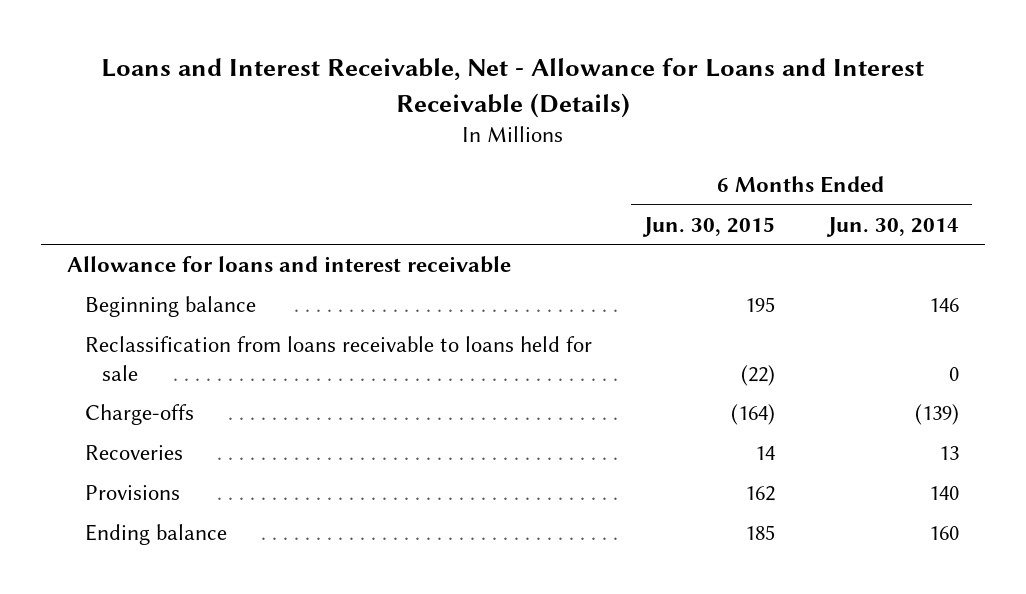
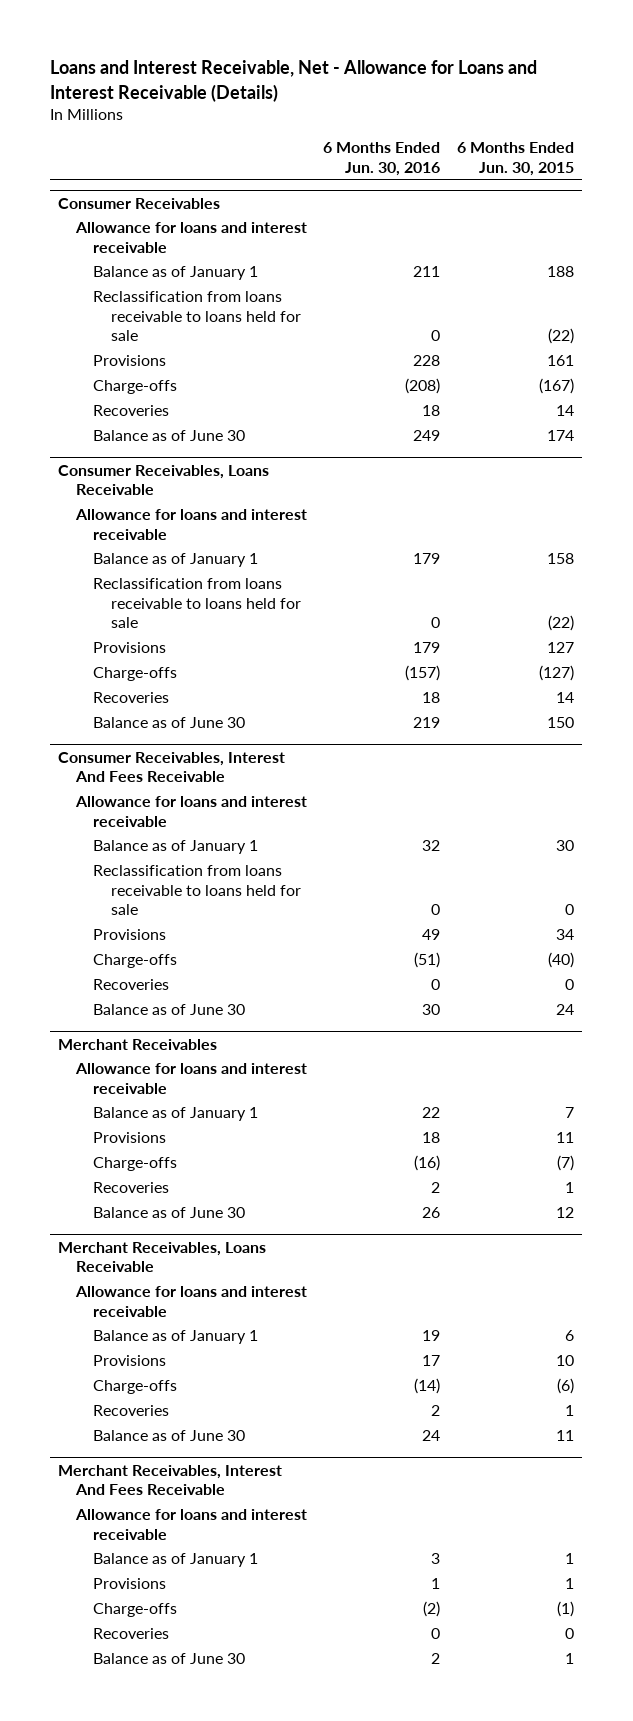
- | 6 Months Ended Jun. 30, 2015 | 6 Months Ended Jun. 30, 2014
+ | 6 Months Ended Jun. 30, 2016 | 6 Months Ended Jun. 30, 2015
+ Consumer Receivables
- Beginning balance | 195 | 146
+ Balance as of January 1 | 211 | 188
- Charge-offs | (164) | (139)
+ Provisions | 228 | 161
+ Charge-offs | (208) | (167)
- Provisions | 162 | 140
- Ending balance | 185 | 160
+ Balance as of June 30 | 249 | 174
+ Consumer Receivables, Loans Receivable
+ Allowance for loans and interest receivable
+ Balance as of January 1 | 179 | 158
+ Reclassification from loans receivable to loans held for sale | 0 | (22)
+ Provisions | 179 | 127
+ Charge-offs | (157) | (127)
+ Recoveries | 18 | 14
+ Balance as of June 30 | 219 | 150
+ Consumer Receivables, Interest And Fees Receivable
+ Allowance for loans and interest receivable
+ Balance as of January 1 | 32 | 30
+ Reclassification from loans receivable to loans held for sale | 0 | 0
+ Provisions | 49 | 34
+ Charge-offs | (51) | (40)
+ Recoveries | 0 | 0
+ Balance as of June 30 | 30 | 24
+ Merchant Receivables
+ Allowance for loans and interest receivable
+ Balance as of January 1 | 22 | 7
+ Provisions | 18 | 11
+ Charge-offs | (16) | (7)
+ Recoveries | 2 | 1
+ Balance as of June 30 | 26 | 12
+ Merchant Receivables, Loans Receivable
+ Allowance for loans and interest receivable
+ Balance as of January 1 | 19 | 6
+ Provisions | 17 | 10
+ Charge-offs | (14) | (6)
+ Recoveries | 2 | 1
+ Balance as of June 30 | 24 | 11
+ Merchant Receivables, Interest And Fees Receivable
+ Allowance for loans and interest receivable
+ Balance as of January 1 | 3 | 1
+ Provisions | 1 | 1
+ Charge-offs | (2) | (1)
+ Recoveries | 0 | 0
+ Balance as of June 30 | 2 | 1

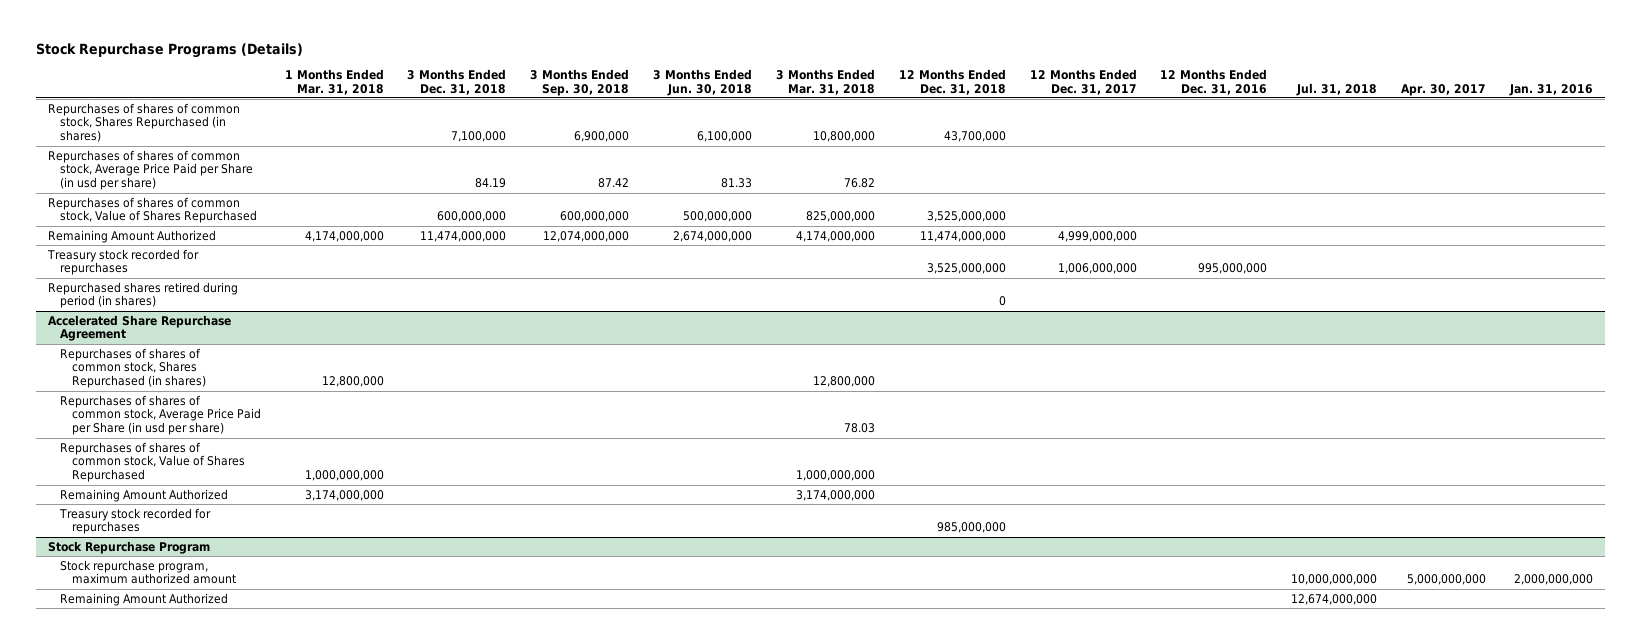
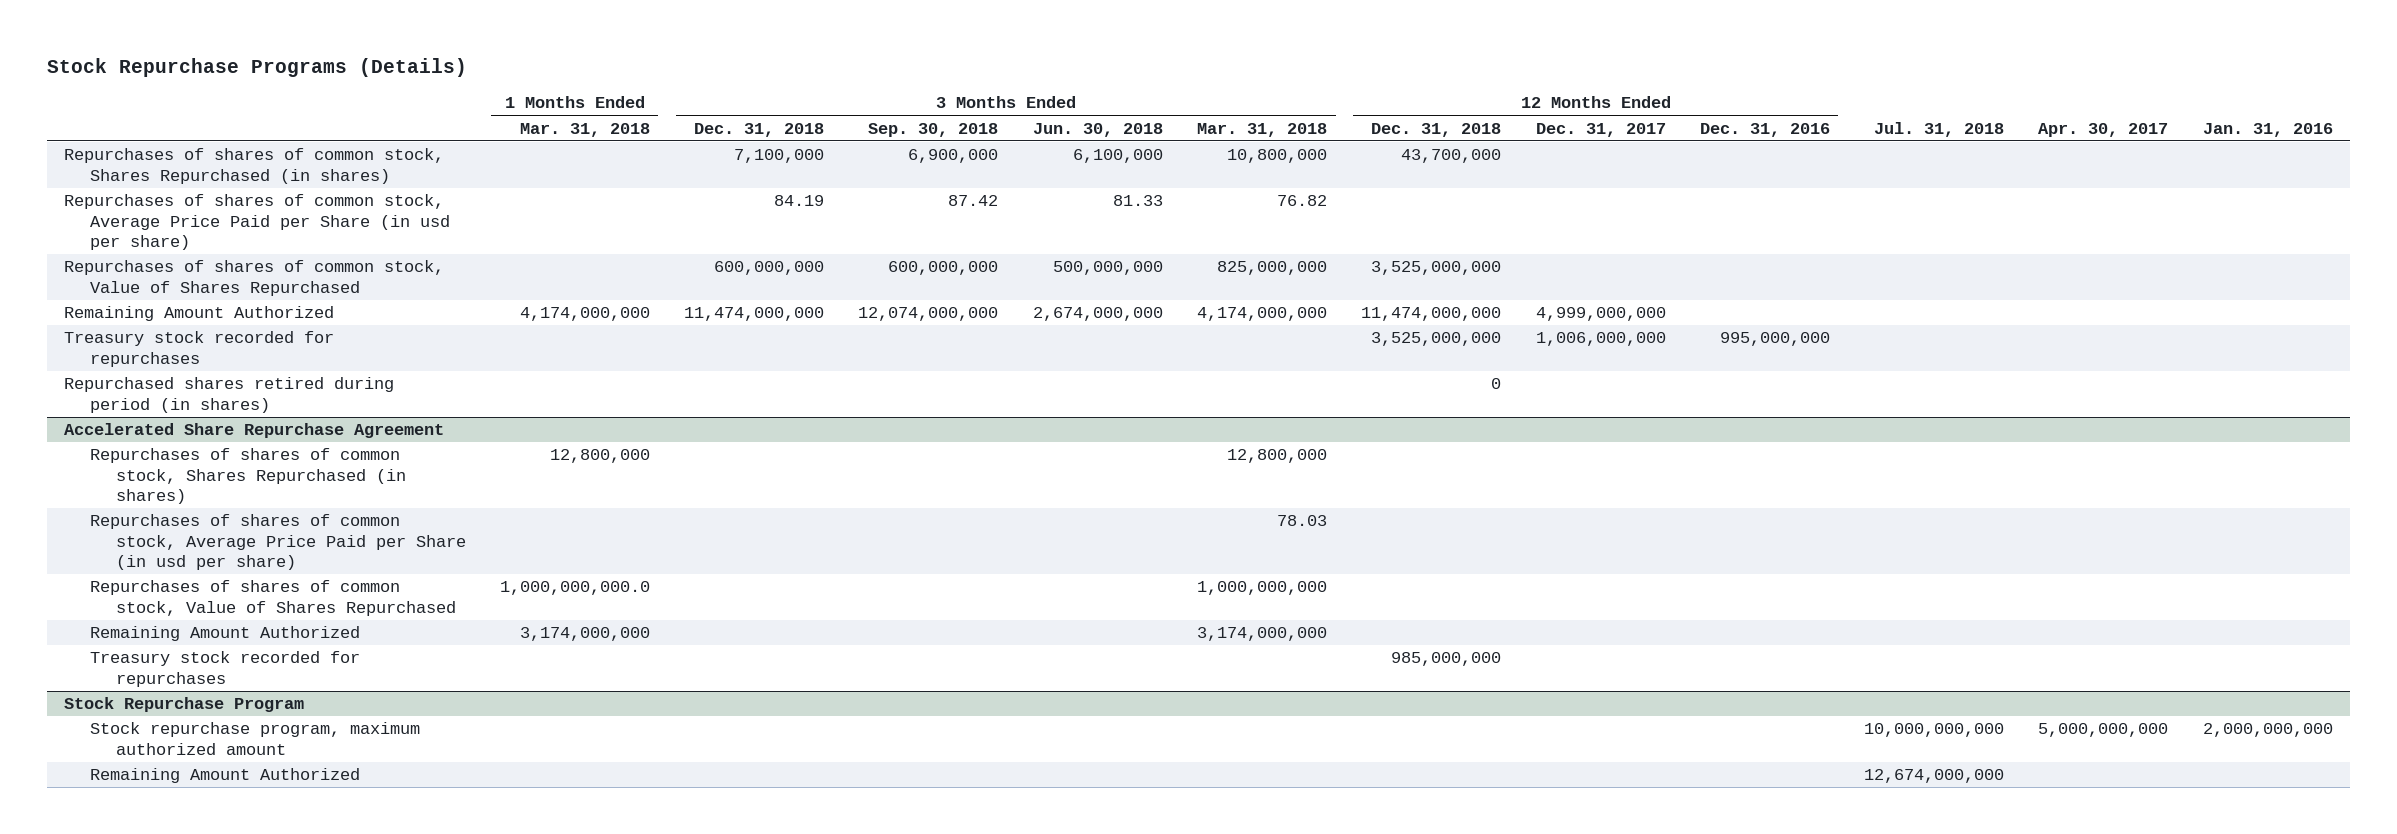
@ Accelerated Share Repurchase Agreement
- Repurchases of shares of common stock, Value of Shares Repurchased | 1,000,000,000 | | | | 1,000,000,000 | | | | | |
+ Repurchases of shares of common stock, Value of Shares Repurchased | 1,000,000,000.0 | | | | 1,000,000,000 | | | | | |

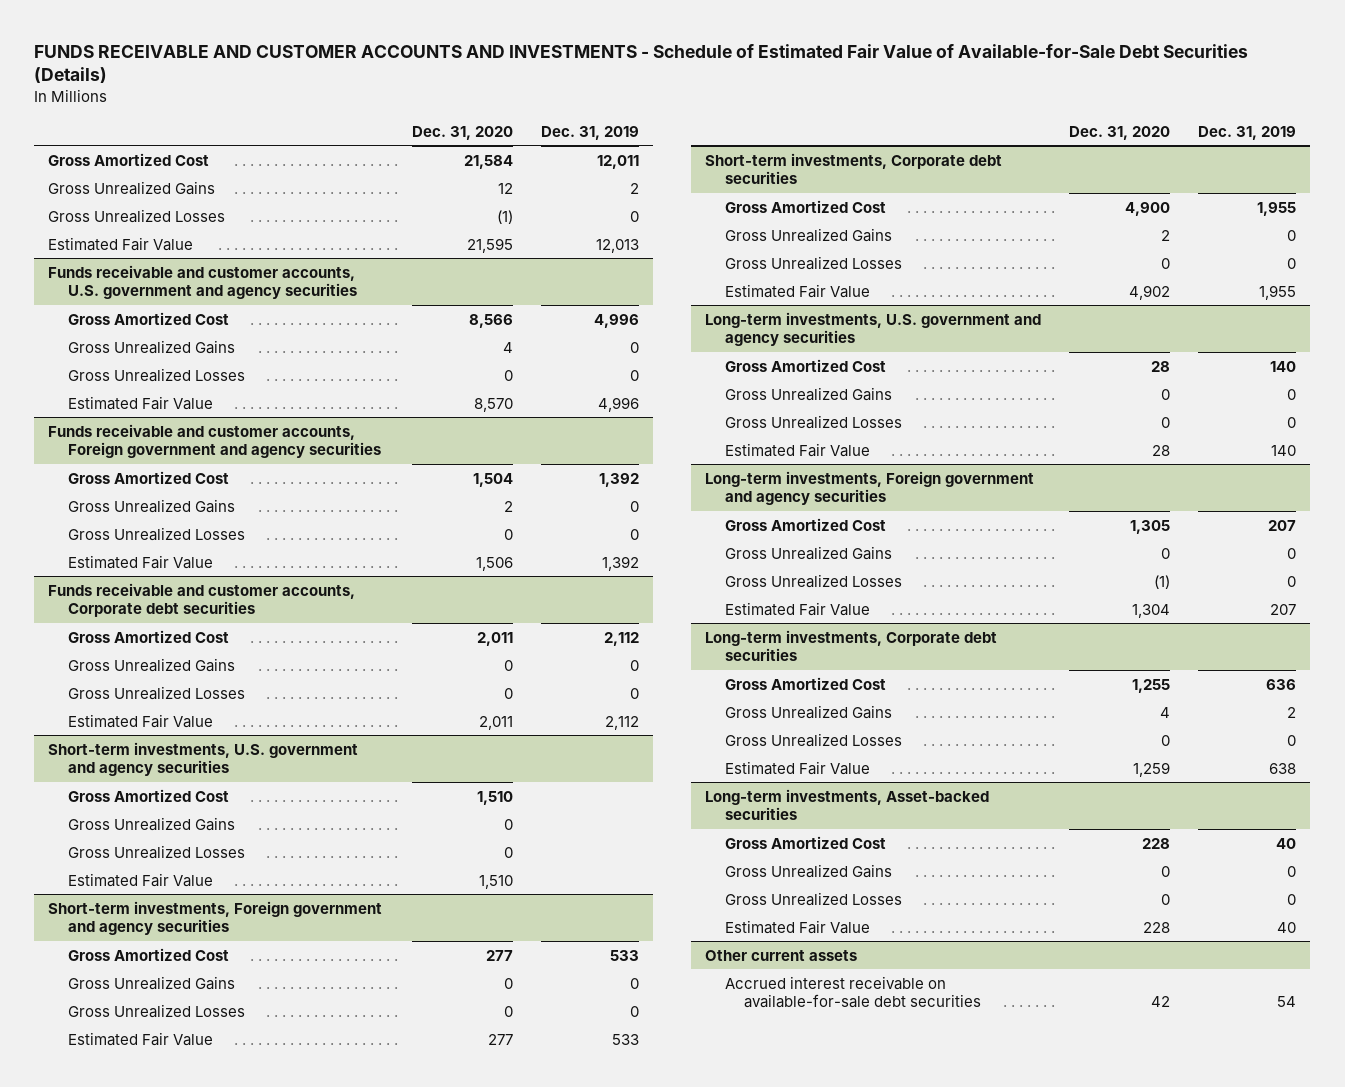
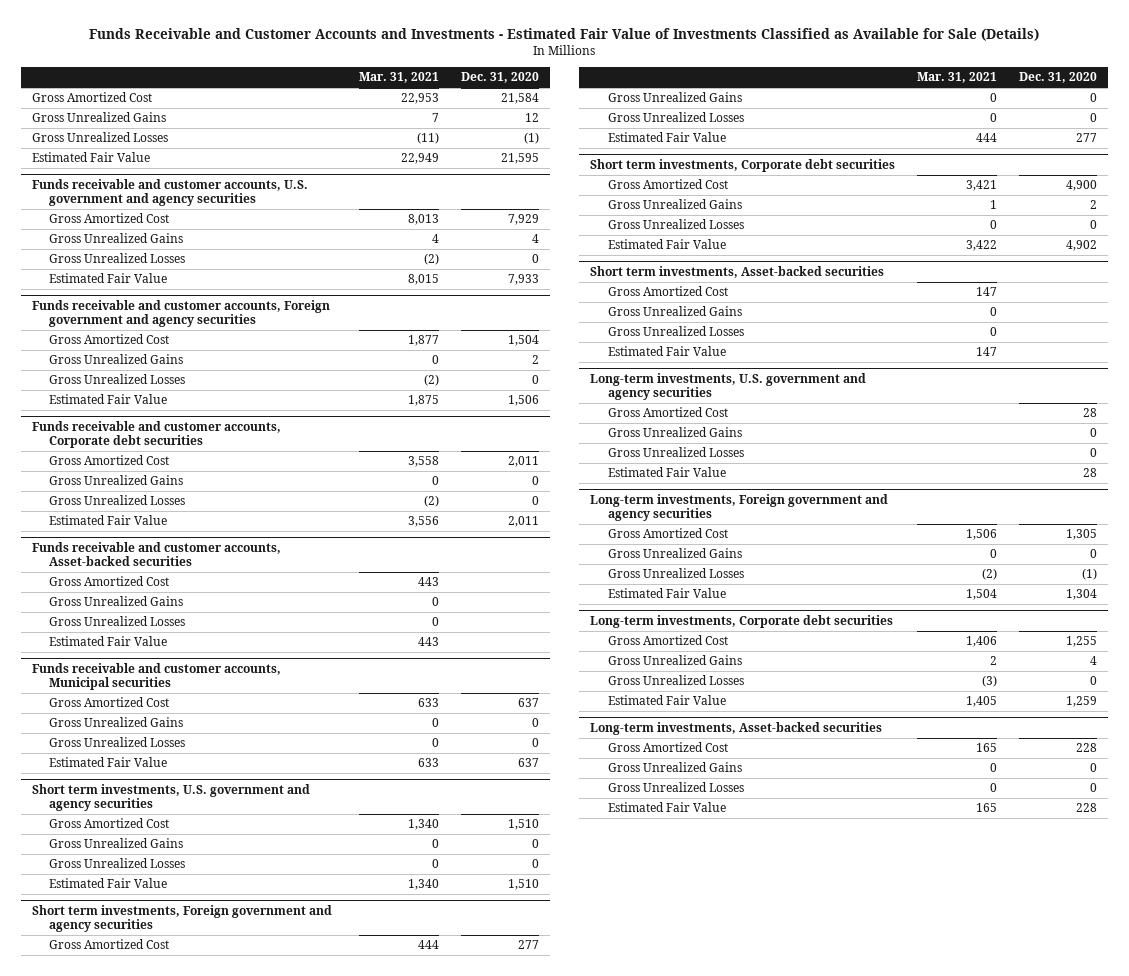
- FUNDS RECEIVABLE AND CUSTOMER ACCOUNTS AND INVESTMENTS - Schedule of Estimated Fair Value of Available-for-Sale Debt Securities (Details)
+ Funds Receivable and Customer Accounts and Investments - Estimated Fair Value of Investments Classified as Available for Sale (Details)
- | Dec. 31, 2020 | Dec. 31, 2019
+ | Mar. 31, 2021 | Dec. 31, 2020
@ Funds receivable and customer accounts, U.S. government and agency securities
- Gross Amortized Cost | 8,566 | 4,996
+ Gross Amortized Cost | 8,013 | 7,929
- Estimated Fair Value | 8,570 | 4,996
+ Estimated Fair Value | 8,015 | 7,933
- Short-term investments, U.S. government and agency securities
+ Funds receivable and customer accounts, Asset-backed securities
+ Gross Amortized Cost | 443 |
+ Gross Unrealized Gains | 0 |
+ Gross Unrealized Losses | 0 |
+ Estimated Fair Value | 443 |
+ Funds receivable and customer accounts, Municipal securities
+ Gross Amortized Cost | 633 | 637
+ Gross Unrealized Gains | 0 | 0
+ Gross Unrealized Losses | 0 | 0
+ Estimated Fair Value | 633 | 637
+ Short term investments, U.S. government and agency securities
- Short-term investments, Foreign government and agency securities
+ Short term investments, Foreign government and agency securities
- Short-term investments, Corporate debt securities
+ Short term investments, Corporate debt securities
+ Short term investments, Asset-backed securities
+ Gross Amortized Cost | 147 |
+ Gross Unrealized Gains | 0 |
+ Gross Unrealized Losses | 0 |
+ Estimated Fair Value | 147 |
- Other current assets
- Accrued interest receivable on available-for-sale debt securities | 42 | 54

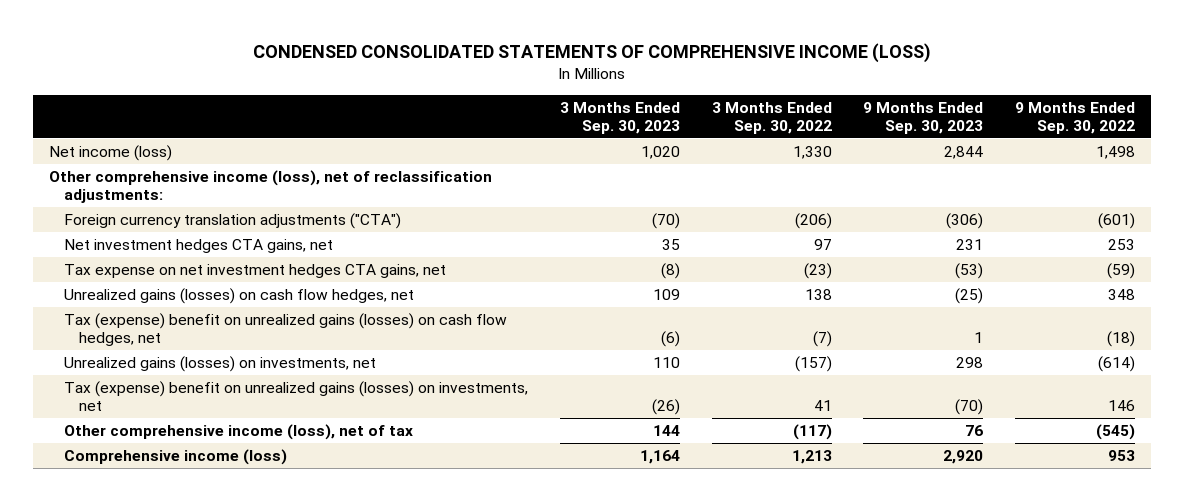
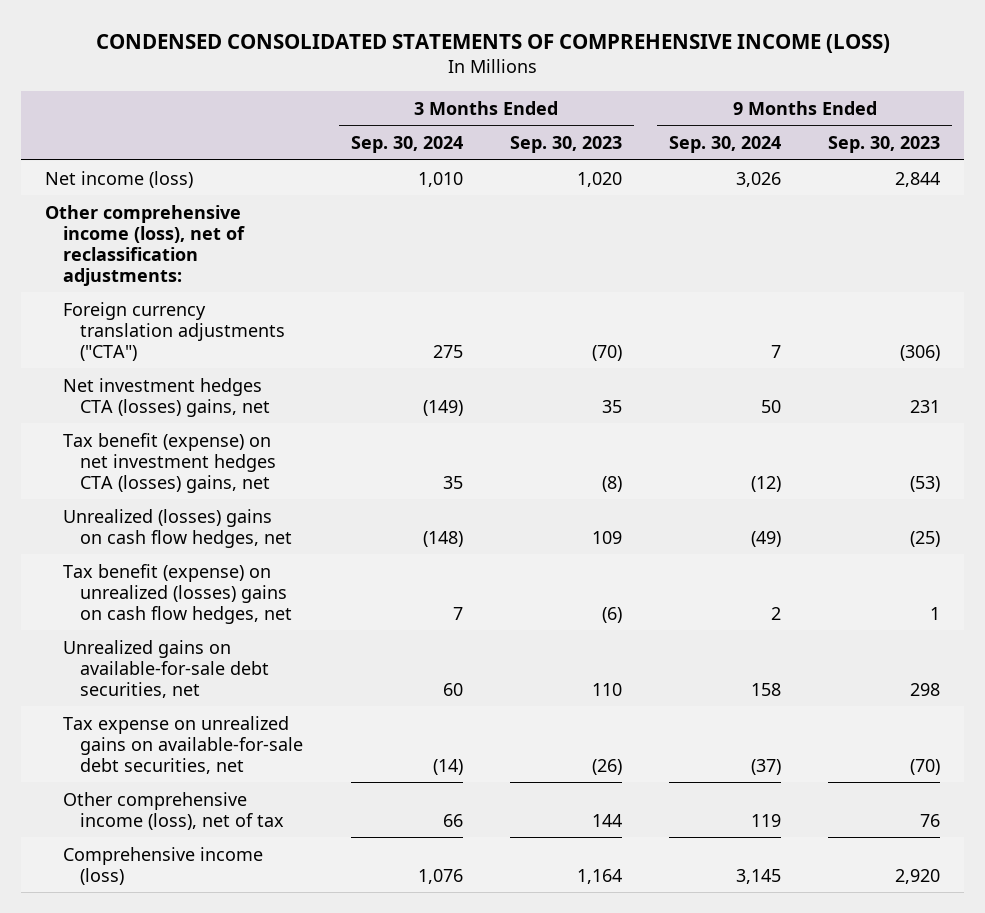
- | 3 Months Ended Sep. 30, 2023 | 3 Months Ended Sep. 30, 2022 | 9 Months Ended Sep. 30, 2023 | 9 Months Ended Sep. 30, 2022
+ | 3 Months Ended Sep. 30, 2024 | 3 Months Ended Sep. 30, 2023 | 9 Months Ended Sep. 30, 2024 | 9 Months Ended Sep. 30, 2023
- Net investment hedges CTA gains, net | 35 | 97 | 231 | 253
- Tax expense on net investment hedges CTA gains, net | (8) | (23) | (53) | (59)
- Unrealized gains (losses) on cash flow hedges, net | 109 | 138 | (25) | 348
- Tax (expense) benefit on unrealized gains (losses) on cash flow hedges, net | (6) | (7) | 1 | (18)
- Unrealized gains (losses) on investments, net | 110 | (157) | 298 | (614)
- Tax (expense) benefit on unrealized gains (losses) on investments, net | (26) | 41 | (70) | 146
+ Net investment hedges CTA (losses) gains, net | (149) | 35 | 50 | 231
+ Tax benefit (expense) on net investment hedges CTA (losses) gains, net | 35 | (8) | (12) | (53)
+ Unrealized (losses) gains on cash flow hedges, net | (148) | 109 | (49) | (25)
+ Tax benefit (expense) on unrealized (losses) gains on cash flow hedges, net | 7 | (6) | 2 | 1
+ Unrealized gains on available-for-sale debt securities, net | 60 | 110 | 158 | 298
+ Tax expense on unrealized gains on available-for-sale debt securities, net | (14) | (26) | (37) | (70)

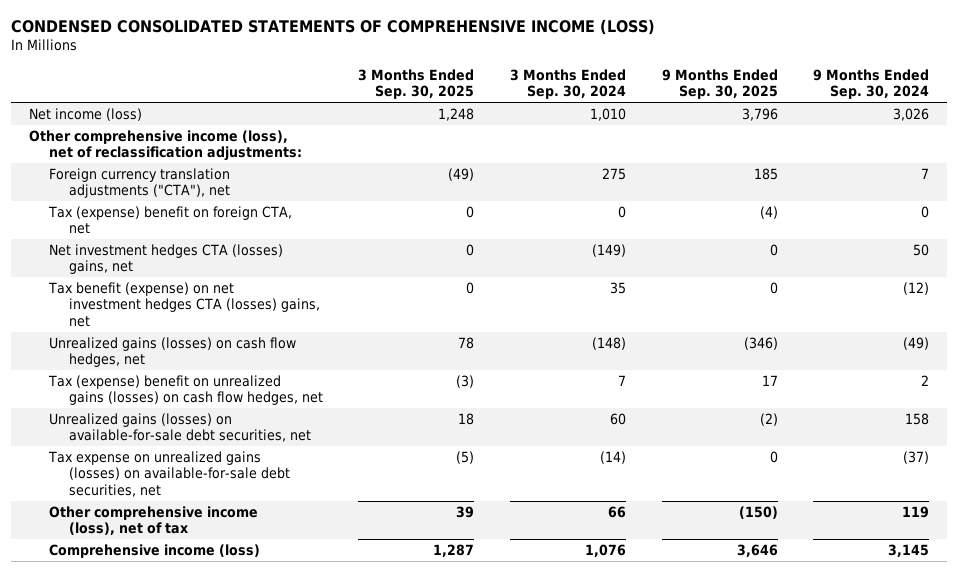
- | 3 Months Ended Sep. 30, 2024 | 3 Months Ended Sep. 30, 2023 | 9 Months Ended Sep. 30, 2024 | 9 Months Ended Sep. 30, 2023
+ | 3 Months Ended Sep. 30, 2025 | 3 Months Ended Sep. 30, 2024 | 9 Months Ended Sep. 30, 2025 | 9 Months Ended Sep. 30, 2024
- Foreign currency translation adjustments ("CTA") | 275 | (70) | 7 | (306)
+ Foreign currency translation adjustments ("CTA"), net | (49) | 275 | 185 | 7
+ Tax (expense) benefit on foreign CTA, net | 0 | 0 | (4) | 0
- Unrealized (losses) gains on cash flow hedges, net | (148) | 109 | (49) | (25)
- Tax benefit (expense) on unrealized (losses) gains on cash flow hedges, net | 7 | (6) | 2 | 1
- Unrealized gains on available-for-sale debt securities, net | 60 | 110 | 158 | 298
- Tax expense on unrealized gains on available-for-sale debt securities, net | (14) | (26) | (37) | (70)
+ Unrealized gains (losses) on cash flow hedges, net | 78 | (148) | (346) | (49)
+ Tax (expense) benefit on unrealized gains (losses) on cash flow hedges, net | (3) | 7 | 17 | 2
+ Unrealized gains (losses) on available-for-sale debt securities, net | 18 | 60 | (2) | 158
+ Tax expense on unrealized gains (losses) on available-for-sale debt securities, net | (5) | (14) | 0 | (37)

